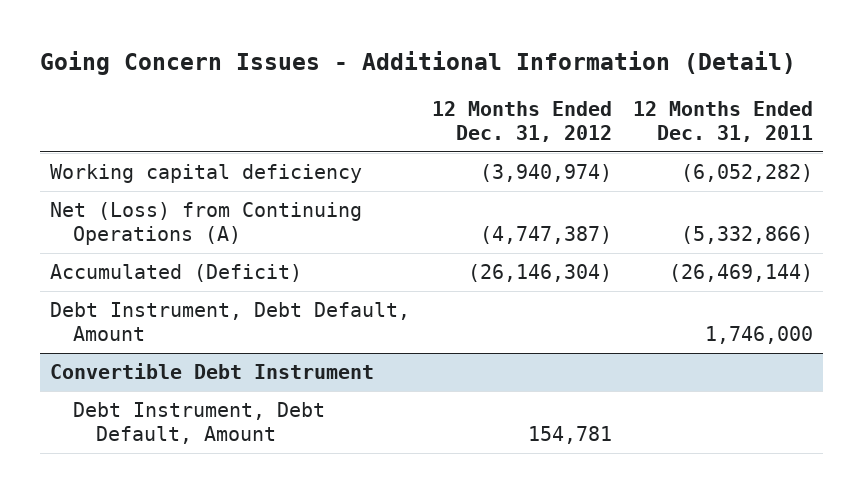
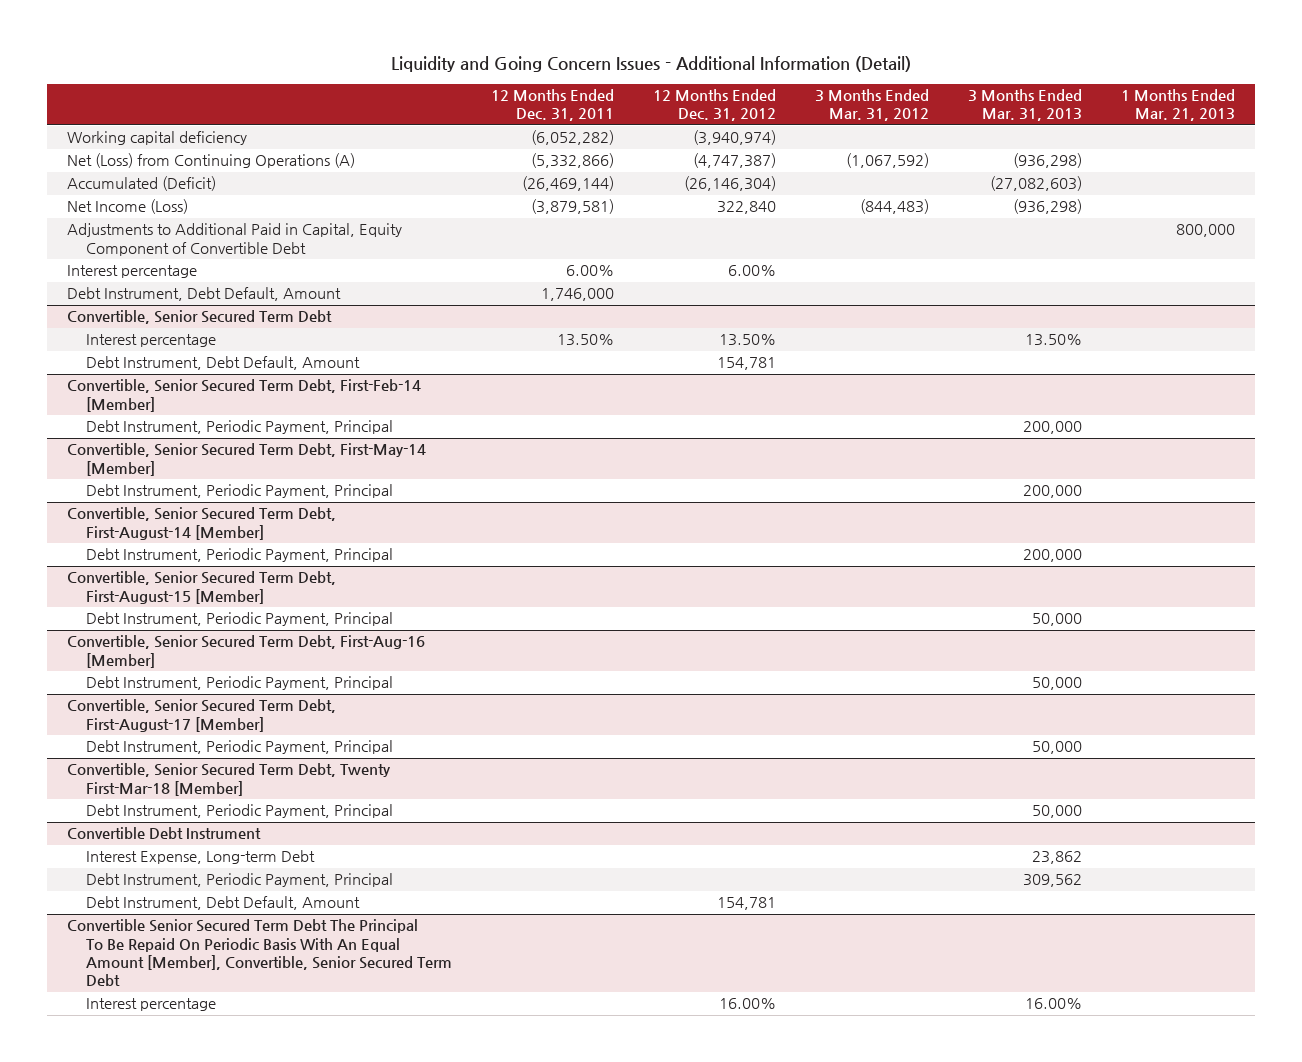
- Going Concern Issues - Additional Information (Detail)
+ Liquidity and Going Concern Issues - Additional Information (Detail)
- | 12 Months Ended Dec. 31, 2012 | 12 Months Ended Dec. 31, 2011
+ | 12 Months Ended Dec. 31, 2011 | 12 Months Ended Dec. 31, 2012 | 3 Months Ended Mar. 31, 2012 | 3 Months Ended Mar. 31, 2013 | 1 Months Ended Mar. 21, 2013
+ Net Income (Loss) | (3,879,581) | 322,840 | (844,483) | (936,298) |
+ Adjustments to Additional Paid in Capital, Equity Component of Convertible Debt | | | | | 800,000
+ Interest percentage | 6.00% | 6.00% | | |
+ Convertible, Senior Secured Term Debt
+ Interest percentage | 13.50% | 13.50% | | 13.50% |
+ Debt Instrument, Debt Default, Amount | | 154,781 | | |
+ Convertible, Senior Secured Term Debt, First-Feb-14 [Member]
+ Debt Instrument, Periodic Payment, Principal | | | | 200,000 |
+ Convertible, Senior Secured Term Debt, First-May-14 [Member]
+ Debt Instrument, Periodic Payment, Principal | | | | 200,000 |
+ Convertible, Senior Secured Term Debt, First-August-14 [Member]
+ Debt Instrument, Periodic Payment, Principal | | | | 200,000 |
+ Convertible, Senior Secured Term Debt, First-August-15 [Member]
+ Debt Instrument, Periodic Payment, Principal | | | | 50,000 |
+ Convertible, Senior Secured Term Debt, First-Aug-16 [Member]
+ Debt Instrument, Periodic Payment, Principal | | | | 50,000 |
+ Convertible, Senior Secured Term Debt, First-August-17 [Member]
+ Debt Instrument, Periodic Payment, Principal | | | | 50,000 |
+ Convertible, Senior Secured Term Debt, Twenty First-Mar-18 [Member]
+ Debt Instrument, Periodic Payment, Principal | | | | 50,000 |
@ Convertible Debt Instrument
+ Interest Expense, Long-term Debt | | | | 23,862 |
+ Debt Instrument, Periodic Payment, Principal | | | | 309,562 |
+ Convertible Senior Secured Term Debt The Principal To Be Repaid On Periodic Basis With An Equal Amount [Member], Convertible, Senior Secured Term Debt
+ Interest percentage | | 16.00% | | 16.00% |

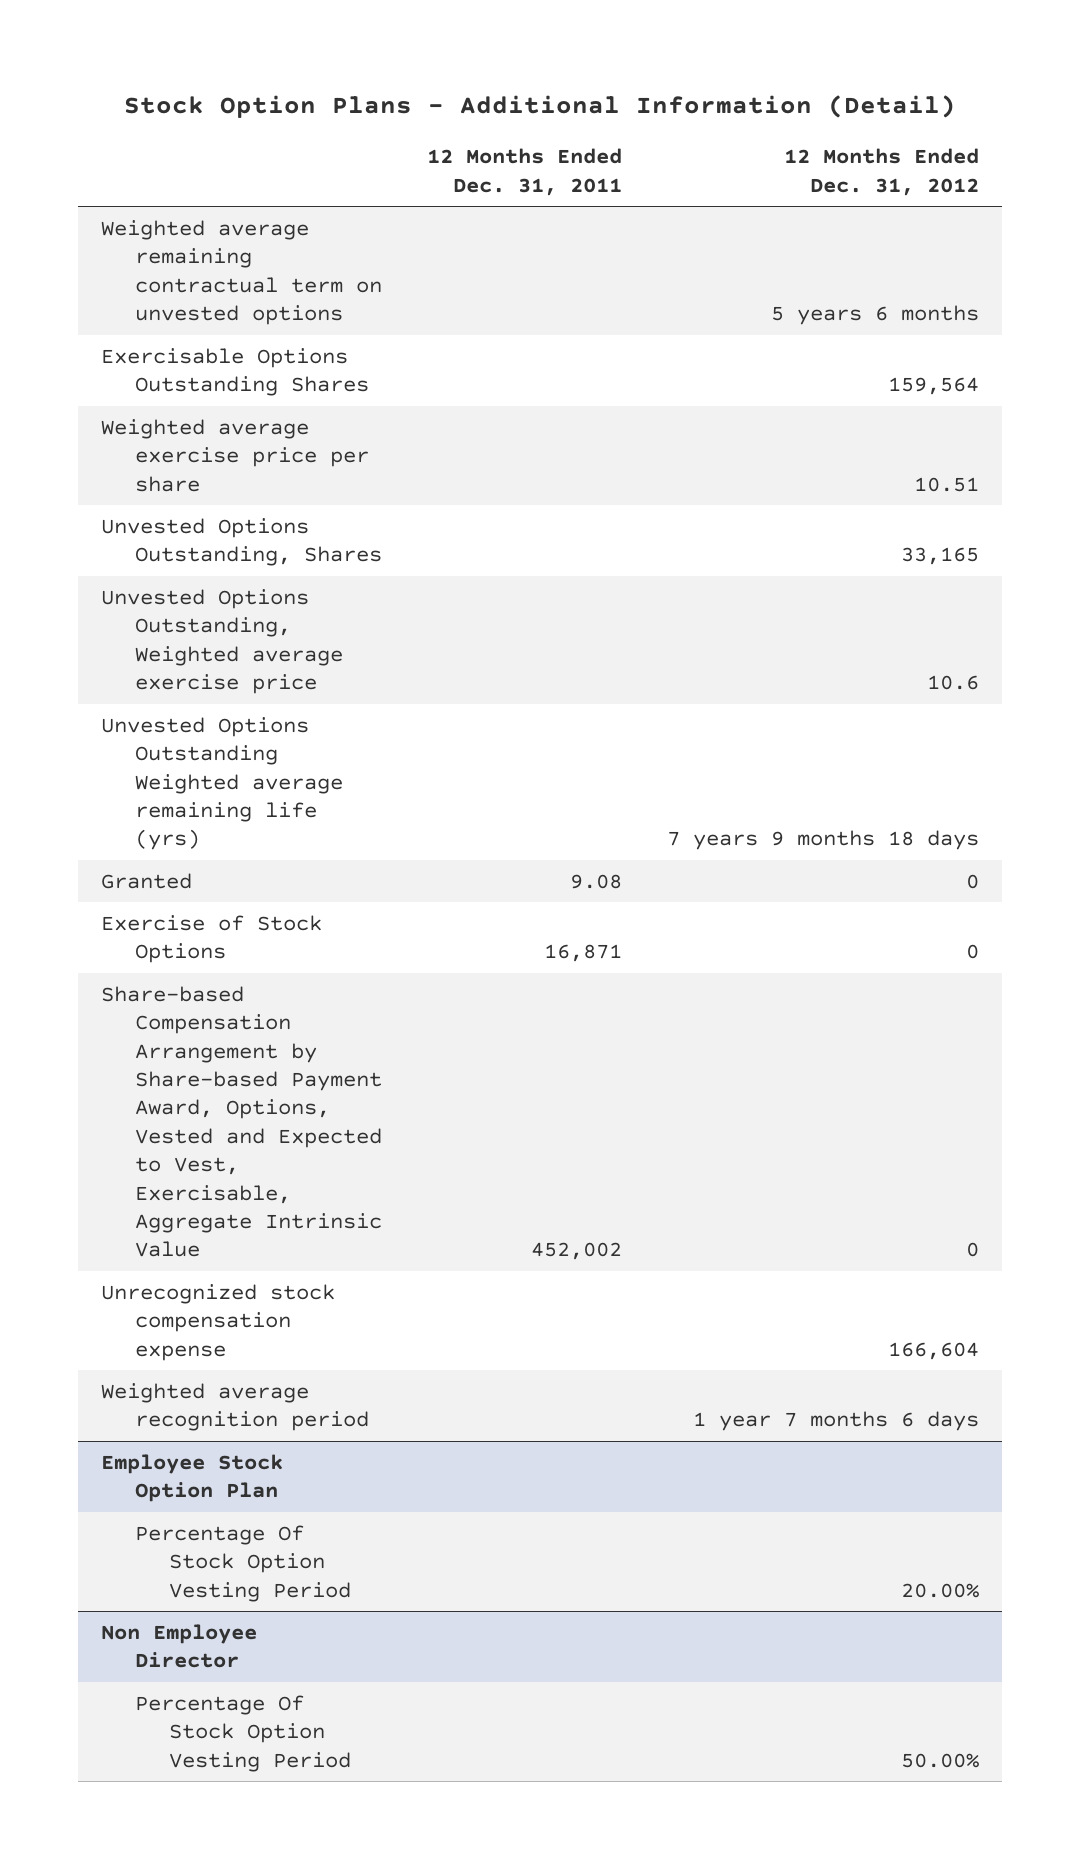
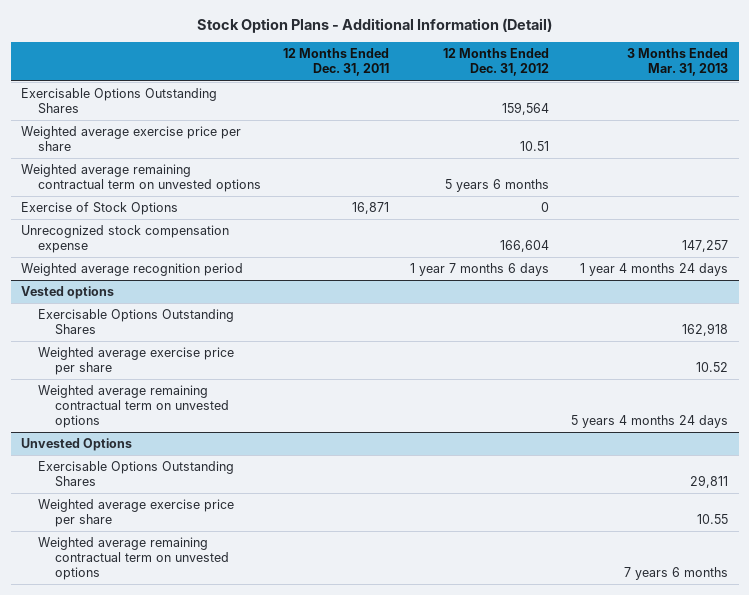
- | 12 Months Ended Dec. 31, 2011 | 12 Months Ended Dec. 31, 2012
+ | 12 Months Ended Dec. 31, 2011 | 12 Months Ended Dec. 31, 2012 | 3 Months Ended Mar. 31, 2013
- Unvested Options Outstanding, Shares | | 33,165
- Unvested Options Outstanding, Weighted average exercise price | | 10.6
- Unvested Options Outstanding Weighted average remaining life (yrs) | | 7 years 9 months 18 days
- Granted | 9.08 | 0
moved down: Weighted average remaining contractual term on unvested options | | 5 years 6 months |
- Share-based Compensation Arrangement by Share-based Payment Award, Options, Vested and Expected to Vest, Exercisable, Aggregate Intrinsic Value | 452,002 | 0
- Employee Stock Option Plan
- Percentage Of Stock Option Vesting Period | | 20.00%
- Non Employee Director
- Percentage Of Stock Option Vesting Period | | 50.00%
+ Vested options
+ Exercisable Options Outstanding Shares | | | 162,918
+ Weighted average exercise price per share | | | 10.52
+ Weighted average remaining contractual term on unvested options | | | 5 years 4 months 24 days
+ Unvested Options
+ Exercisable Options Outstanding Shares | | | 29,811
+ Weighted average exercise price per share | | | 10.55
+ Weighted average remaining contractual term on unvested options | | | 7 years 6 months

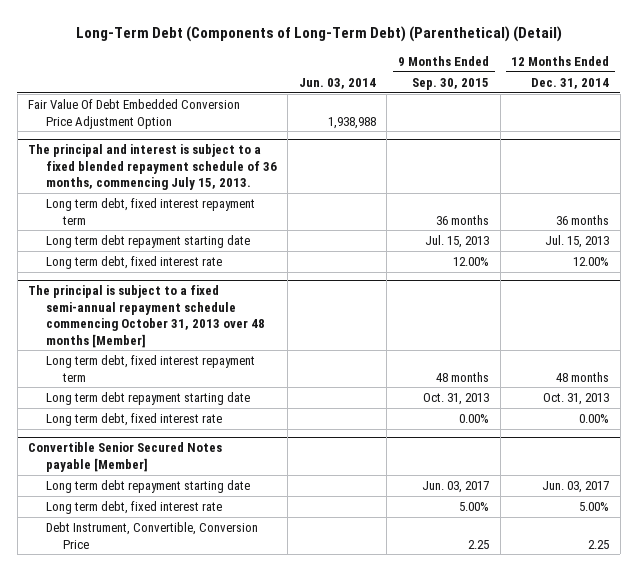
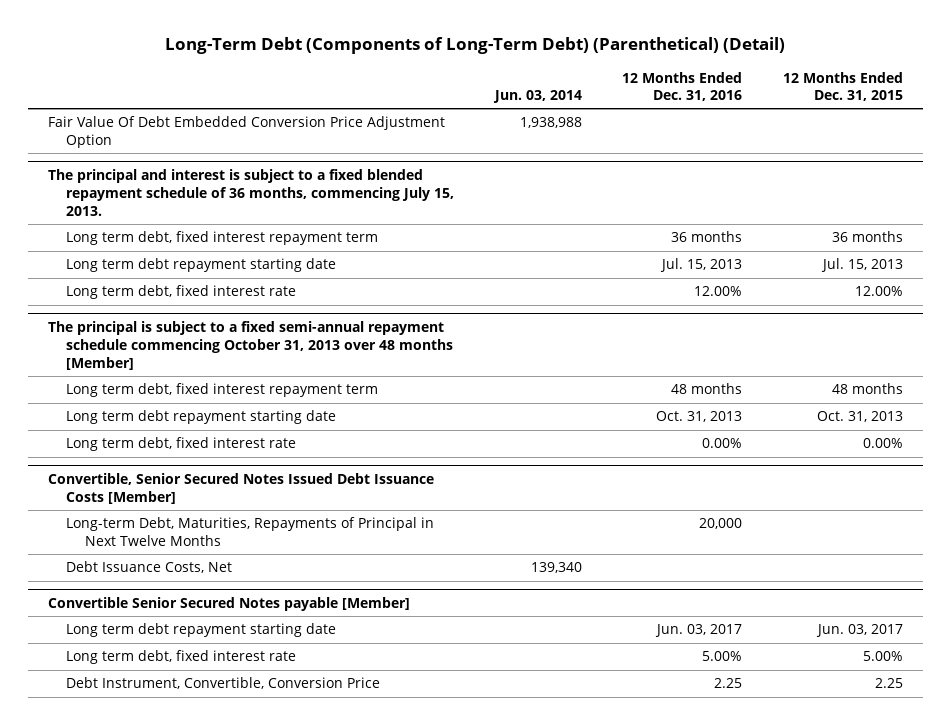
- | Jun. 03, 2014 | 9 Months Ended Sep. 30, 2015 | 12 Months Ended Dec. 31, 2014
+ | Jun. 03, 2014 | 12 Months Ended Dec. 31, 2016 | 12 Months Ended Dec. 31, 2015
+ Convertible, Senior Secured Notes Issued Debt Issuance Costs [Member]
+ Long-term Debt, Maturities, Repayments of Principal in Next Twelve Months | | 20,000 |
+ Debt Issuance Costs, Net | 139,340 | |

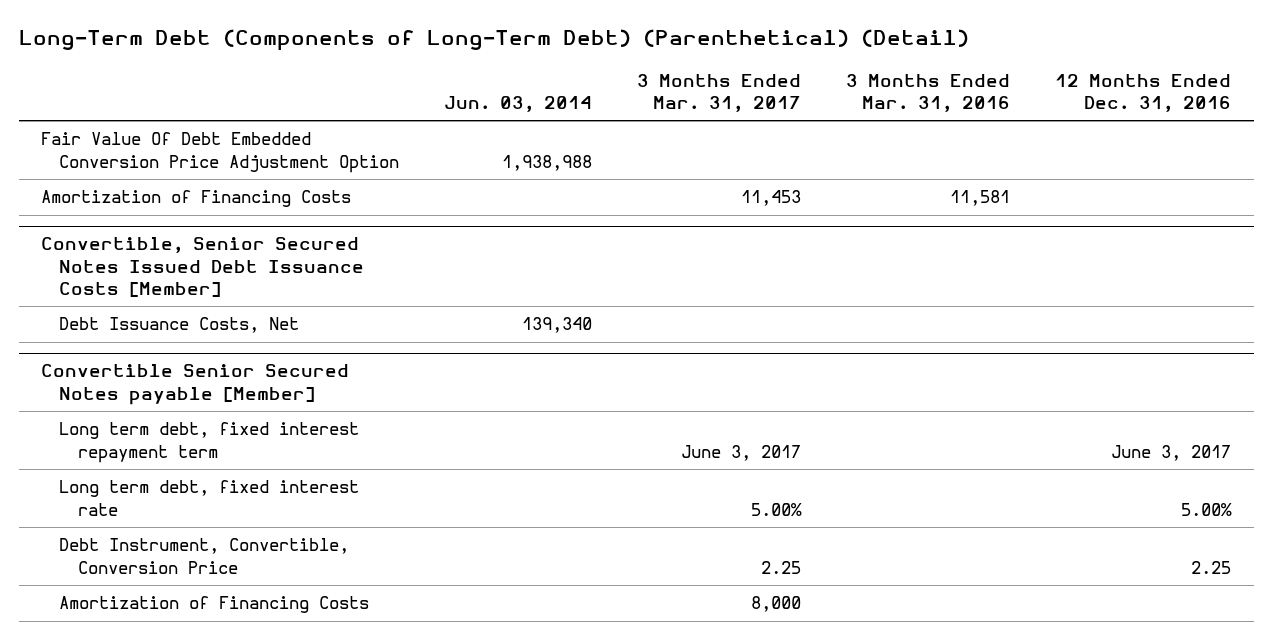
- | Jun. 03, 2014 | 12 Months Ended Dec. 31, 2016 | 12 Months Ended Dec. 31, 2015
+ | Jun. 03, 2014 | 3 Months Ended Mar. 31, 2017 | 3 Months Ended Mar. 31, 2016 | 12 Months Ended Dec. 31, 2016
- The principal and interest is subject to a fixed blended repayment schedule of 36 months, commencing July 15, 2013.
- Long term debt, fixed interest repayment term | | 36 months | 36 months
- Long term debt repayment starting date | | Jul. 15, 2013 | Jul. 15, 2013
- Long term debt, fixed interest rate | | 12.00% | 12.00%
- The principal is subject to a fixed semi-annual repayment schedule commencing October 31, 2013 over 48 months [Member]
- Long term debt, fixed interest repayment term | | 48 months | 48 months
- Long term debt repayment starting date | | Oct. 31, 2013 | Oct. 31, 2013
- Long term debt, fixed interest rate | | 0.00% | 0.00%
+ Amortization of Financing Costs | | 11,453 | 11,581 |
@ Convertible, Senior Secured Notes Issued Debt Issuance Costs [Member]
- Long-term Debt, Maturities, Repayments of Principal in Next Twelve Months | | 20,000 |
@ Convertible Senior Secured Notes payable [Member]
- Long term debt repayment starting date | | Jun. 03, 2017 | Jun. 03, 2017
+ Long term debt, fixed interest repayment term | | June 3, 2017 | | June 3, 2017
+ Amortization of Financing Costs | | 8,000 | |

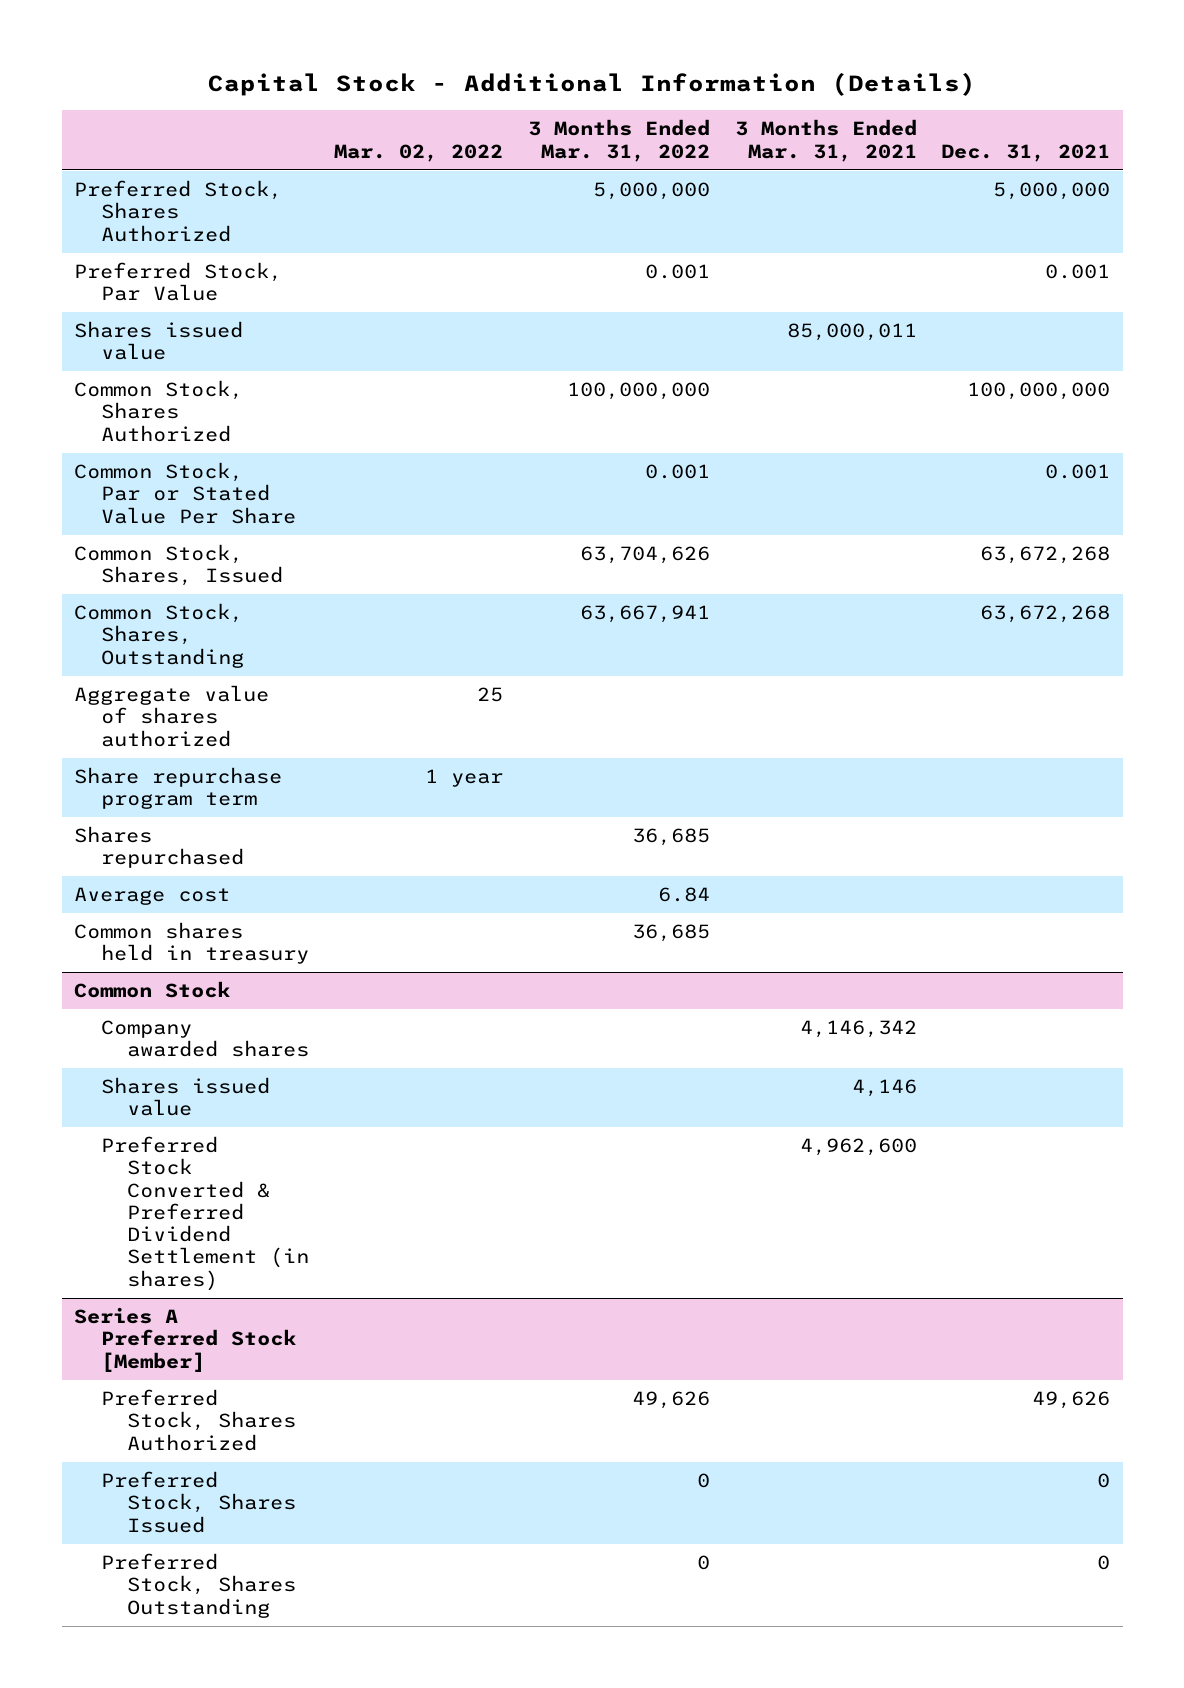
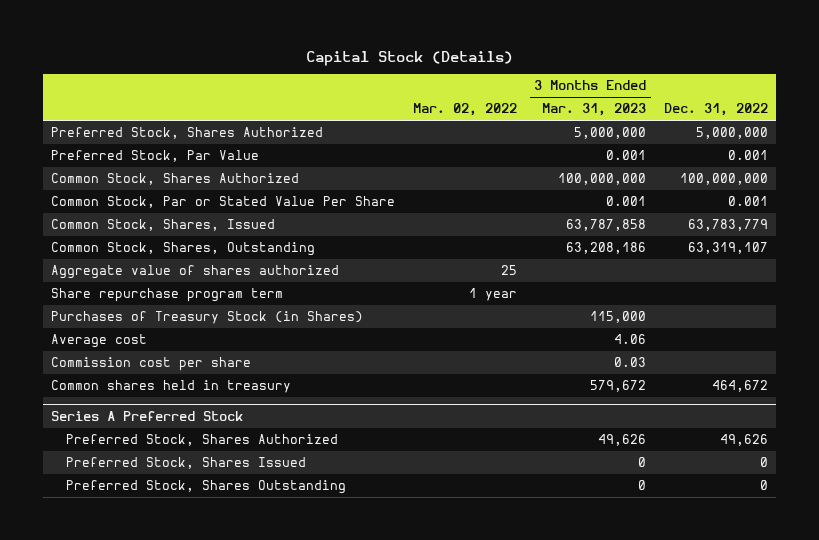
- Capital Stock - Additional Information (Details)
+ Capital Stock (Details)
- | Mar. 02, 2022 | 3 Months Ended Mar. 31, 2022 | 3 Months Ended Mar. 31, 2021 | Dec. 31, 2021
+ | Mar. 02, 2022 | 3 Months Ended Mar. 31, 2023 | Dec. 31, 2022
- Shares issued value | | | 85,000,011 |
- Shares repurchased | | 36,685 | |
+ Purchases of Treasury Stock (in Shares) | | 115,000 |
+ Commission cost per share | | 0.03 |
- Common Stock
- Company awarded shares | | | 4,146,342 |
- Shares issued value | | | 4,146 |
- Preferred Stock Converted & Preferred Dividend Settlement (in shares) | | | 4,962,600 |
- Series A Preferred Stock [Member]
+ Series A Preferred Stock

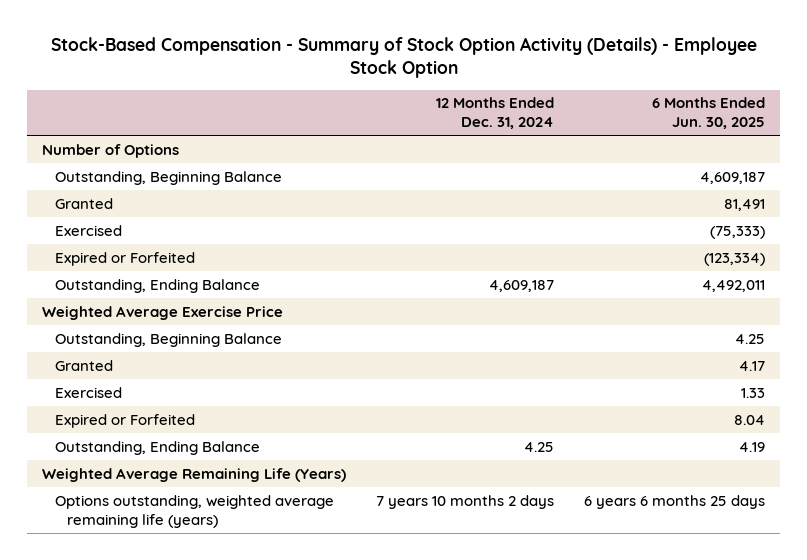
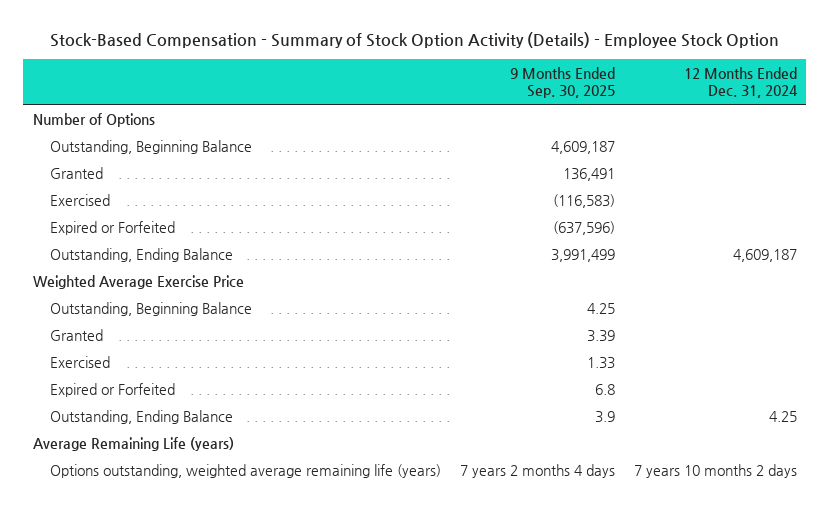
- | 12 Months Ended Dec. 31, 2024 | 6 Months Ended Jun. 30, 2025
+ | 9 Months Ended Sep. 30, 2025 | 12 Months Ended Dec. 31, 2024
- Weighted Average Remaining Life (Years)
+ Average Remaining Life (years)

